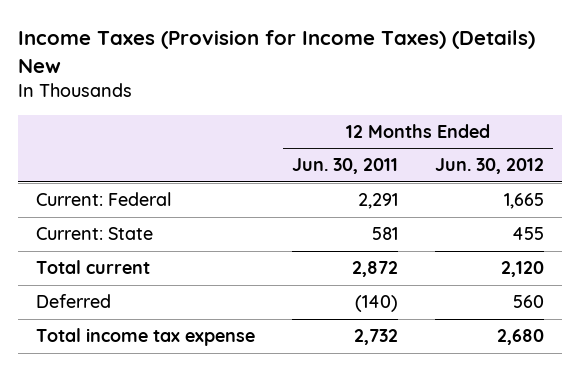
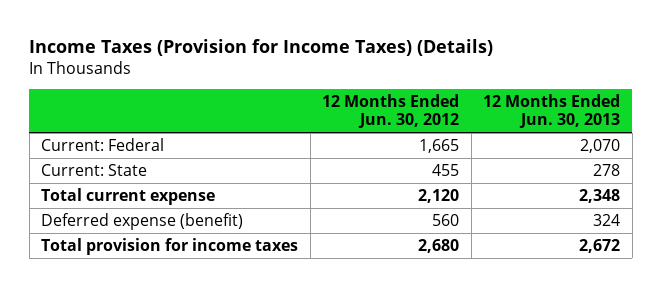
- Income Taxes (Provision for Income Taxes) (Details) New
+ Income Taxes (Provision for Income Taxes) (Details)
- | 12 Months Ended Jun. 30, 2011 | 12 Months Ended Jun. 30, 2012
+ | 12 Months Ended Jun. 30, 2012 | 12 Months Ended Jun. 30, 2013
- Total current | 2,872 | 2,120
- Deferred | (140) | 560
- Total income tax expense | 2,732 | 2,680
+ Total current expense | 2,120 | 2,348
+ Deferred expense (benefit) | 560 | 324
+ Total provision for income taxes | 2,680 | 2,672

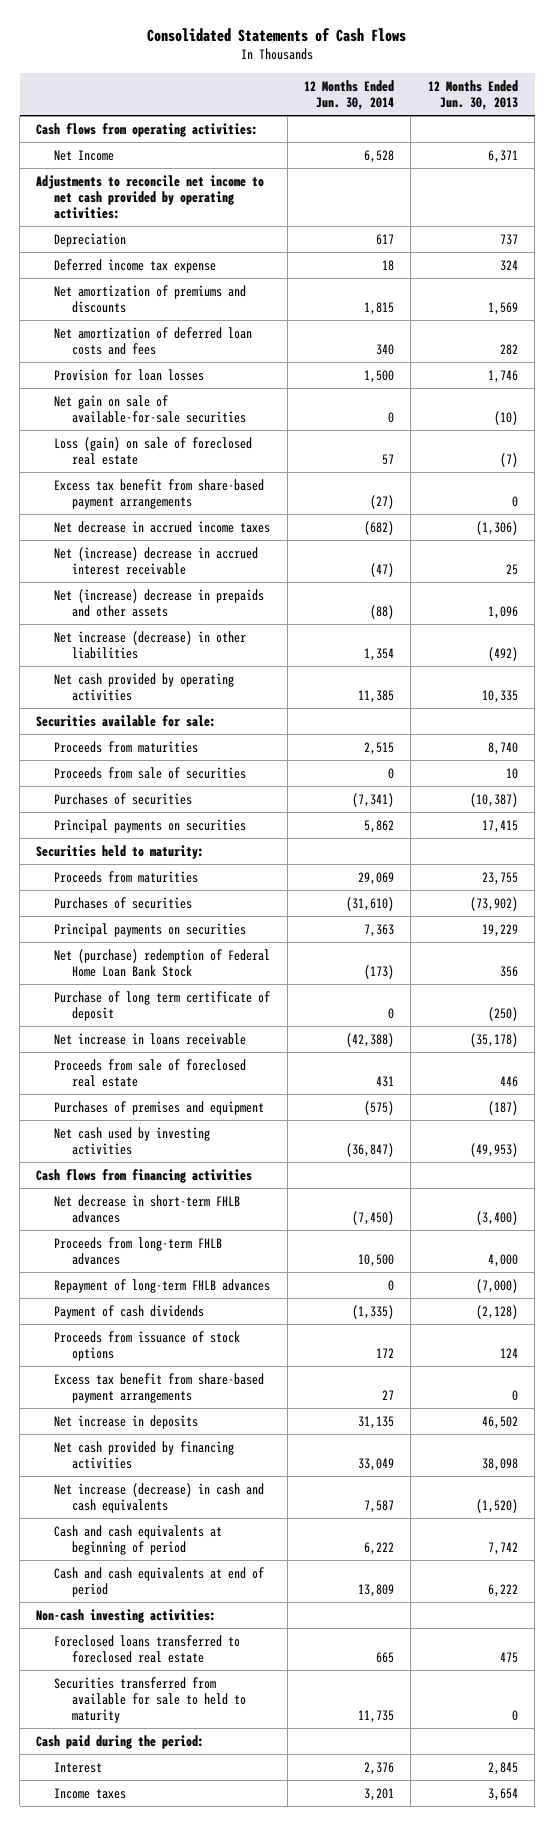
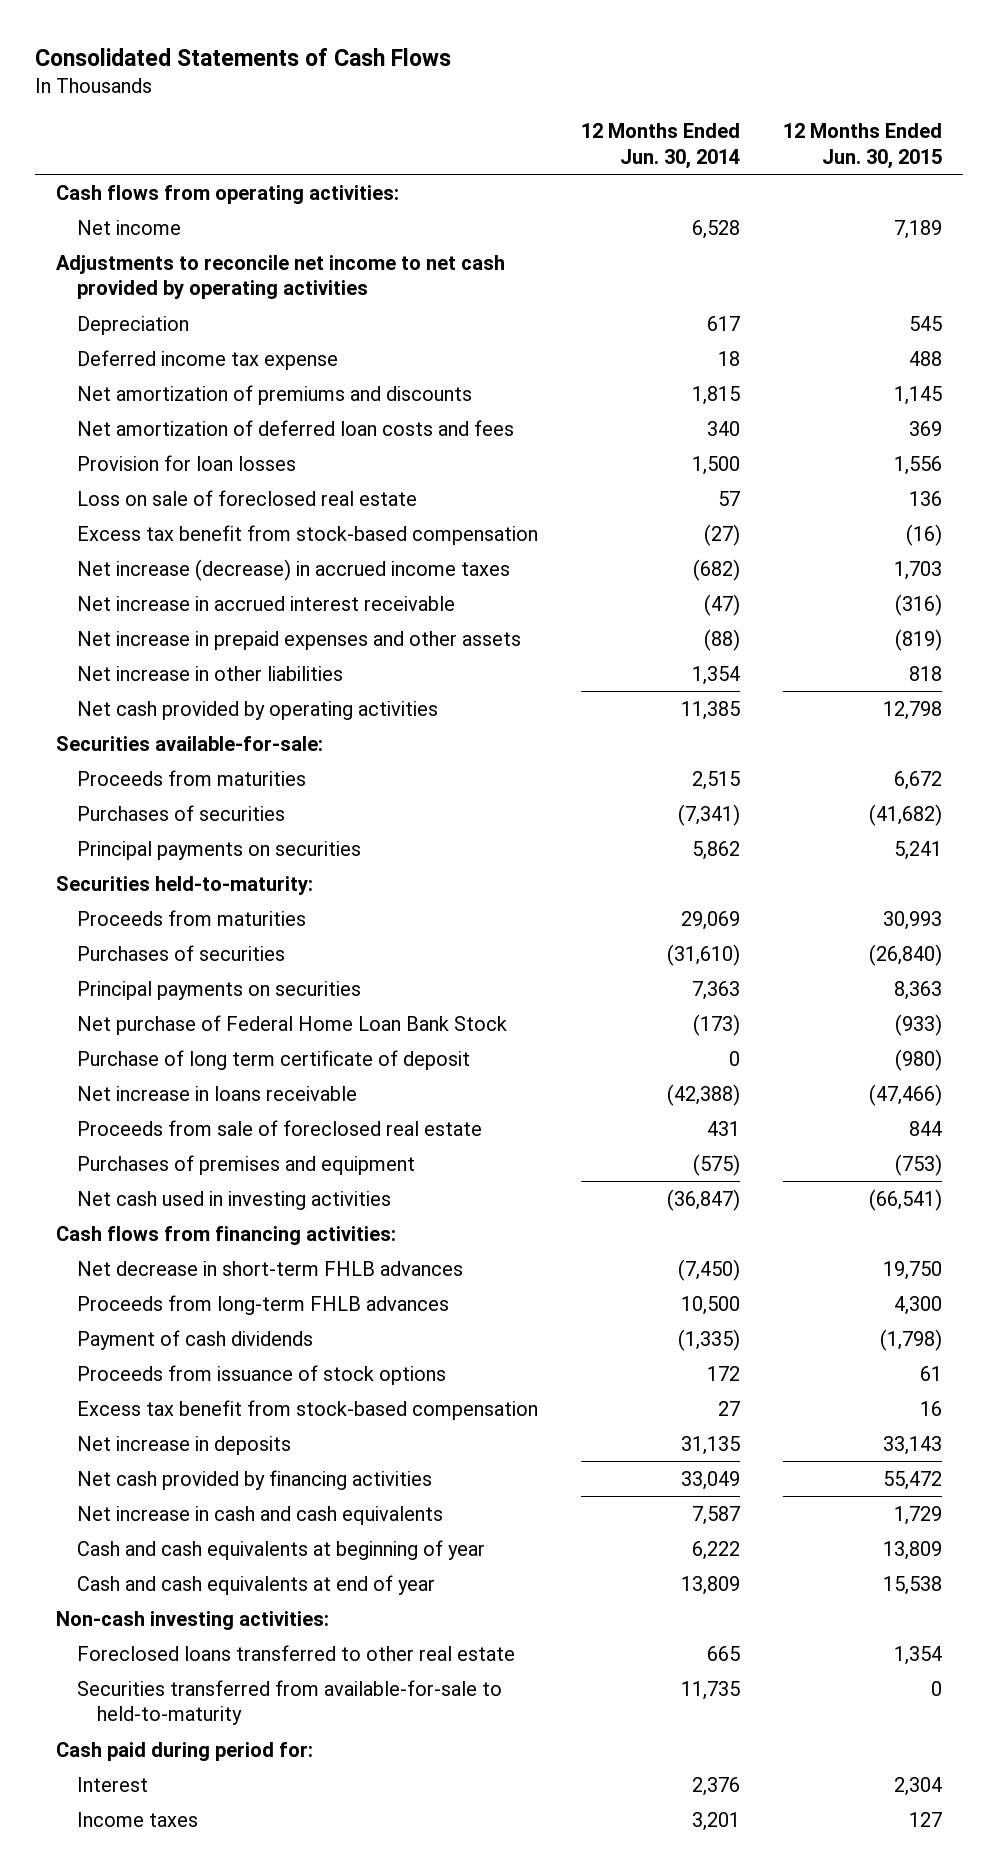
- | 12 Months Ended Jun. 30, 2014 | 12 Months Ended Jun. 30, 2013
+ | 12 Months Ended Jun. 30, 2014 | 12 Months Ended Jun. 30, 2015
- Net Income | 6,528 | 6,371
- Adjustments to reconcile net income to net cash provided by operating activities:
+ Net income | 6,528 | 7,189
+ Adjustments to reconcile net income to net cash provided by operating activities
- Net gain on sale of available-for-sale securities | 0 | (10)
- Loss (gain) on sale of foreclosed real estate | 57 | (7)
- Excess tax benefit from share-based payment arrangements | (27) | 0
- Net decrease in accrued income taxes | (682) | (1,306)
- Net (increase) decrease in accrued interest receivable | (47) | 25
- Net (increase) decrease in prepaids and other assets | (88) | 1,096
- Net increase (decrease) in other liabilities | 1,354 | (492)
+ Loss on sale of foreclosed real estate | 57 | 136
+ Excess tax benefit from stock-based compensation | (27) | (16)
+ Net increase (decrease) in accrued income taxes | (682) | 1,703
+ Net increase in accrued interest receivable | (47) | (316)
+ Net increase in prepaid expenses and other assets | (88) | (819)
+ Net increase in other liabilities | 1,354 | 818
- Securities available for sale:
+ Securities available-for-sale:
- Proceeds from sale of securities | 0 | 10
- Securities held to maturity:
+ Securities held-to-maturity:
- Net (purchase) redemption of Federal Home Loan Bank Stock | (173) | 356
+ Net purchase of Federal Home Loan Bank Stock | (173) | (933)
- Net cash used by investing activities | (36,847) | (49,953)
- Cash flows from financing activities
+ Net cash used in investing activities | (36,847) | (66,541)
+ Cash flows from financing activities:
- Repayment of long-term FHLB advances | 0 | (7,000)
- Excess tax benefit from share-based payment arrangements | 27 | 0
+ Excess tax benefit from stock-based compensation | 27 | 16
- Net increase (decrease) in cash and cash equivalents | 7,587 | (1,520)
- Cash and cash equivalents at beginning of period | 6,222 | 7,742
- Cash and cash equivalents at end of period | 13,809 | 6,222
+ Net increase in cash and cash equivalents | 7,587 | 1,729
+ Cash and cash equivalents at beginning of year | 6,222 | 13,809
+ Cash and cash equivalents at end of year | 13,809 | 15,538
- Foreclosed loans transferred to foreclosed real estate | 665 | 475
- Securities transferred from available for sale to held to maturity | 11,735 | 0
- Cash paid during the period:
+ Foreclosed loans transferred to other real estate | 665 | 1,354
+ Securities transferred from available-for-sale to held-to-maturity | 11,735 | 0
+ Cash paid during period for:

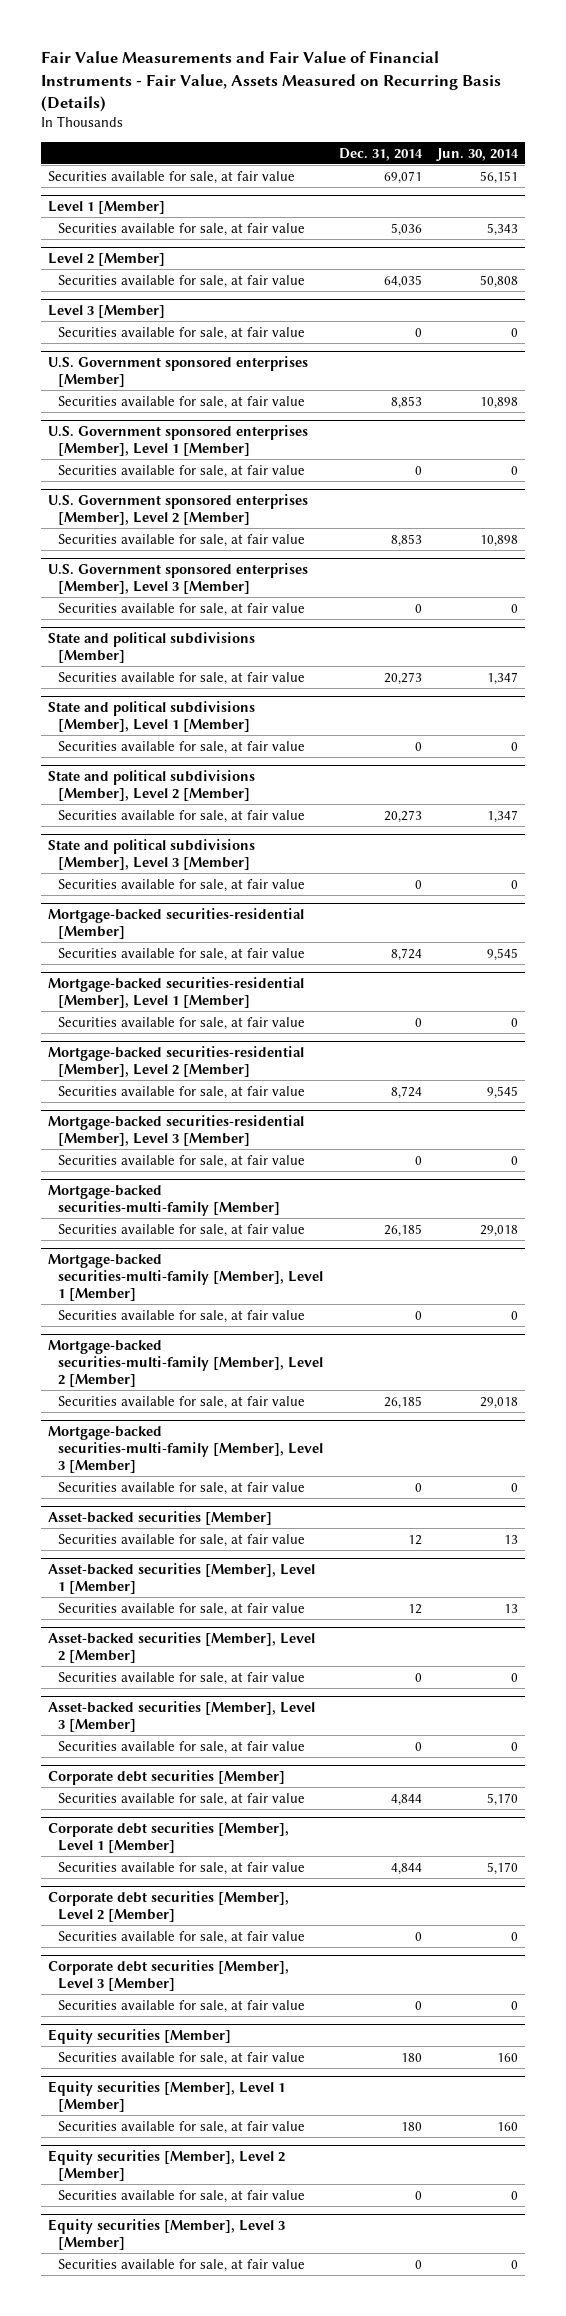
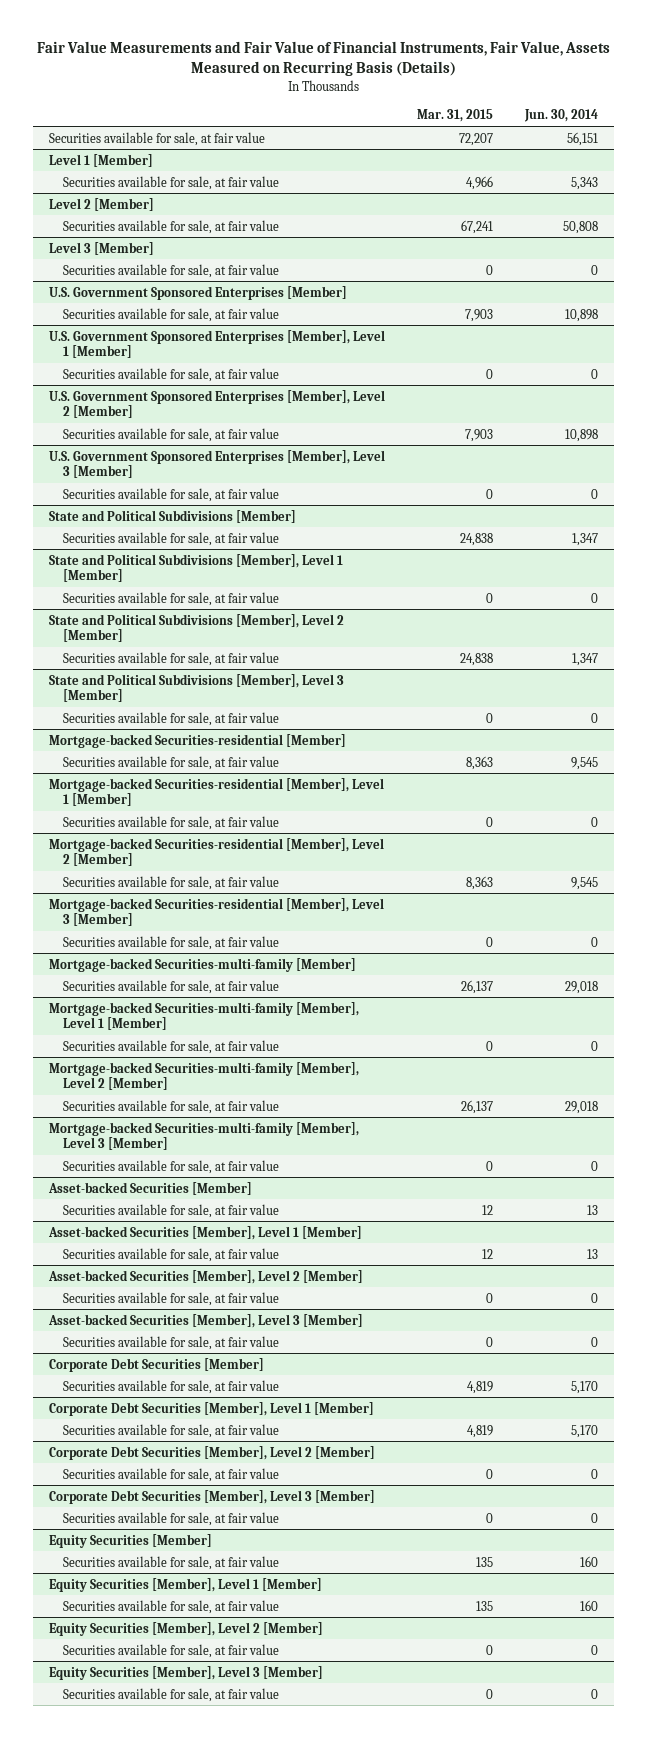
- Fair Value Measurements and Fair Value of Financial Instruments - Fair Value, Assets Measured on Recurring Basis (Details)
+ Fair Value Measurements and Fair Value of Financial Instruments, Fair Value, Assets Measured on Recurring Basis (Details)
- | Dec. 31, 2014 | Jun. 30, 2014
+ | Mar. 31, 2015 | Jun. 30, 2014
- U.S. Government sponsored enterprises [Member]
+ U.S. Government Sponsored Enterprises [Member]
- U.S. Government sponsored enterprises [Member], Level 1 [Member]
+ U.S. Government Sponsored Enterprises [Member], Level 1 [Member]
- U.S. Government sponsored enterprises [Member], Level 2 [Member]
+ U.S. Government Sponsored Enterprises [Member], Level 2 [Member]
- U.S. Government sponsored enterprises [Member], Level 3 [Member]
+ U.S. Government Sponsored Enterprises [Member], Level 3 [Member]
- State and political subdivisions [Member]
+ State and Political Subdivisions [Member]
- State and political subdivisions [Member], Level 1 [Member]
+ State and Political Subdivisions [Member], Level 1 [Member]
- State and political subdivisions [Member], Level 2 [Member]
+ State and Political Subdivisions [Member], Level 2 [Member]
- State and political subdivisions [Member], Level 3 [Member]
+ State and Political Subdivisions [Member], Level 3 [Member]
- Mortgage-backed securities-residential [Member]
+ Mortgage-backed Securities-residential [Member]
- Mortgage-backed securities-residential [Member], Level 1 [Member]
+ Mortgage-backed Securities-residential [Member], Level 1 [Member]
- Mortgage-backed securities-residential [Member], Level 2 [Member]
+ Mortgage-backed Securities-residential [Member], Level 2 [Member]
- Mortgage-backed securities-residential [Member], Level 3 [Member]
+ Mortgage-backed Securities-residential [Member], Level 3 [Member]
- Mortgage-backed securities-multi-family [Member]
+ Mortgage-backed Securities-multi-family [Member]
- Mortgage-backed securities-multi-family [Member], Level 1 [Member]
+ Mortgage-backed Securities-multi-family [Member], Level 1 [Member]
- Mortgage-backed securities-multi-family [Member], Level 2 [Member]
+ Mortgage-backed Securities-multi-family [Member], Level 2 [Member]
- Mortgage-backed securities-multi-family [Member], Level 3 [Member]
+ Mortgage-backed Securities-multi-family [Member], Level 3 [Member]
- Asset-backed securities [Member]
+ Asset-backed Securities [Member]
- Asset-backed securities [Member], Level 1 [Member]
+ Asset-backed Securities [Member], Level 1 [Member]
- Asset-backed securities [Member], Level 2 [Member]
+ Asset-backed Securities [Member], Level 2 [Member]
- Asset-backed securities [Member], Level 3 [Member]
+ Asset-backed Securities [Member], Level 3 [Member]
- Corporate debt securities [Member]
+ Corporate Debt Securities [Member]
- Corporate debt securities [Member], Level 1 [Member]
+ Corporate Debt Securities [Member], Level 1 [Member]
- Corporate debt securities [Member], Level 2 [Member]
+ Corporate Debt Securities [Member], Level 2 [Member]
- Corporate debt securities [Member], Level 3 [Member]
+ Corporate Debt Securities [Member], Level 3 [Member]
- Equity securities [Member]
+ Equity Securities [Member]
- Equity securities [Member], Level 1 [Member]
+ Equity Securities [Member], Level 1 [Member]
- Equity securities [Member], Level 2 [Member]
+ Equity Securities [Member], Level 2 [Member]
- Equity securities [Member], Level 3 [Member]
+ Equity Securities [Member], Level 3 [Member]

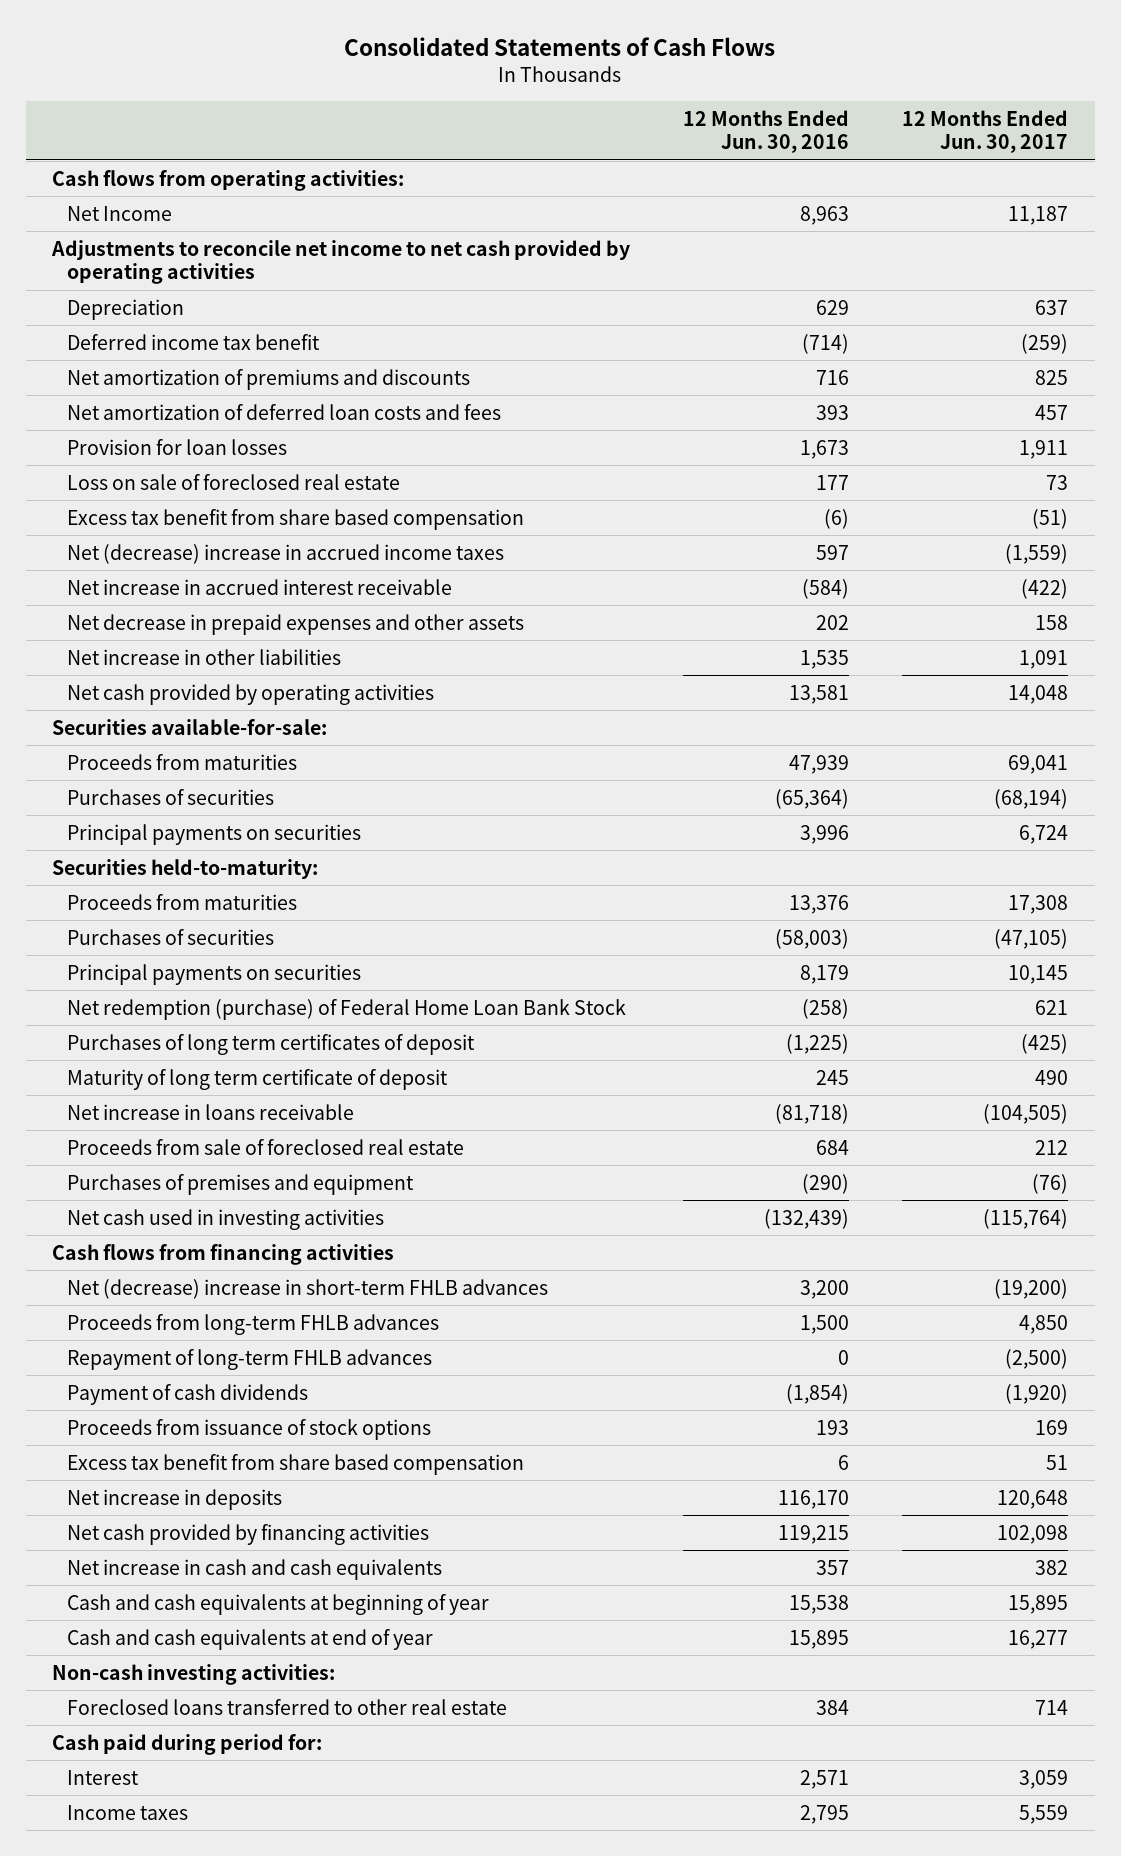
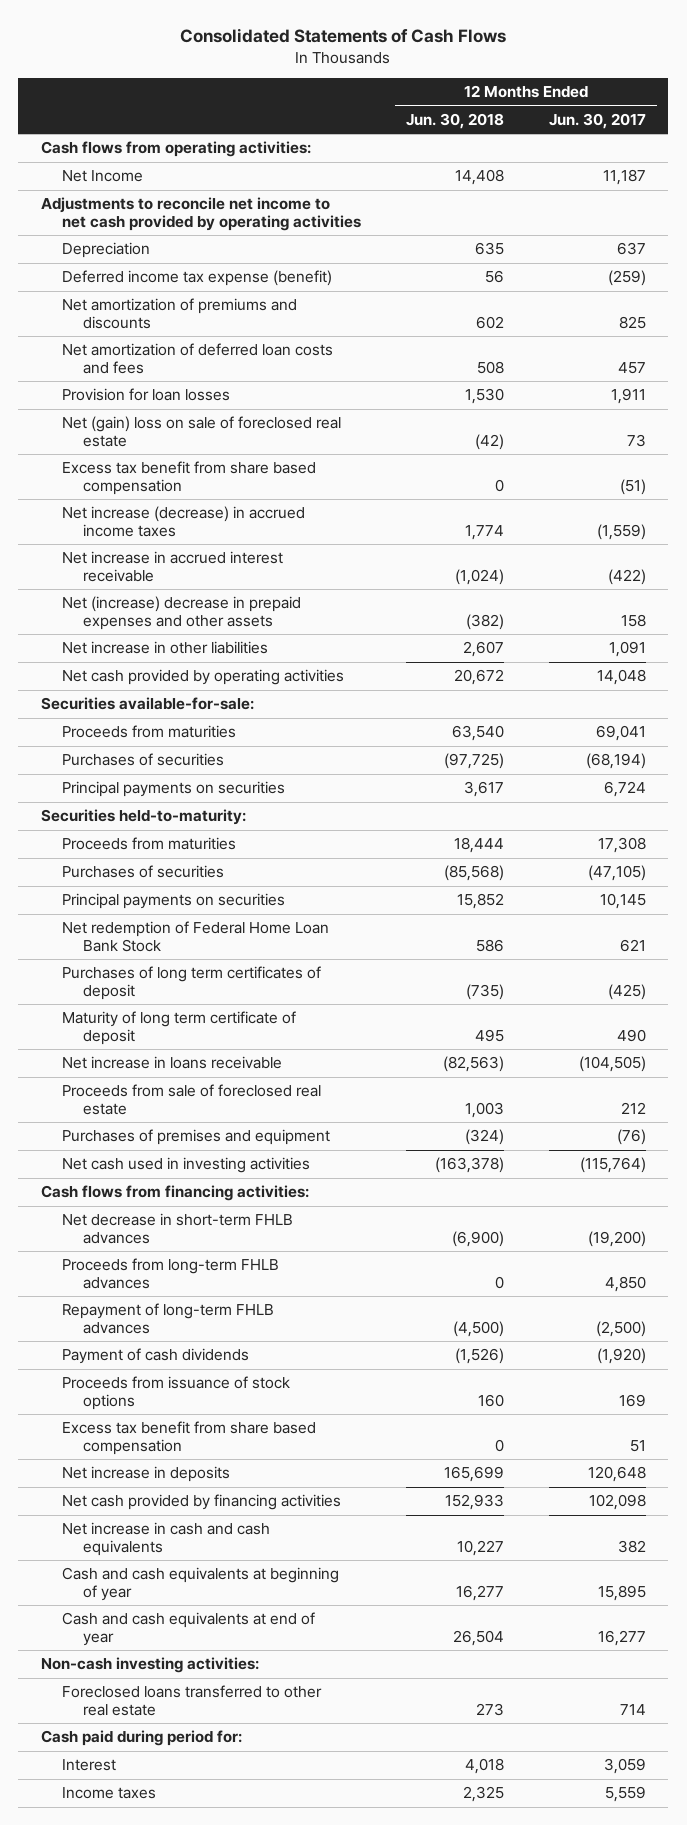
- | 12 Months Ended Jun. 30, 2016 | 12 Months Ended Jun. 30, 2017
+ | 12 Months Ended Jun. 30, 2018 | 12 Months Ended Jun. 30, 2017
- Deferred income tax benefit | (714) | (259)
+ Deferred income tax expense (benefit) | 56 | (259)
- Loss on sale of foreclosed real estate | 177 | 73
+ Net (gain) loss on sale of foreclosed real estate | (42) | 73
- Net (decrease) increase in accrued income taxes | 597 | (1,559)
+ Net increase (decrease) in accrued income taxes | 1,774 | (1,559)
- Net decrease in prepaid expenses and other assets | 202 | 158
+ Net (increase) decrease in prepaid expenses and other assets | (382) | 158
- Net redemption (purchase) of Federal Home Loan Bank Stock | (258) | 621
+ Net redemption of Federal Home Loan Bank Stock | 586 | 621
- Cash flows from financing activities
- Net (decrease) increase in short-term FHLB advances | 3,200 | (19,200)
+ Cash flows from financing activities:
+ Net decrease in short-term FHLB advances | (6,900) | (19,200)

